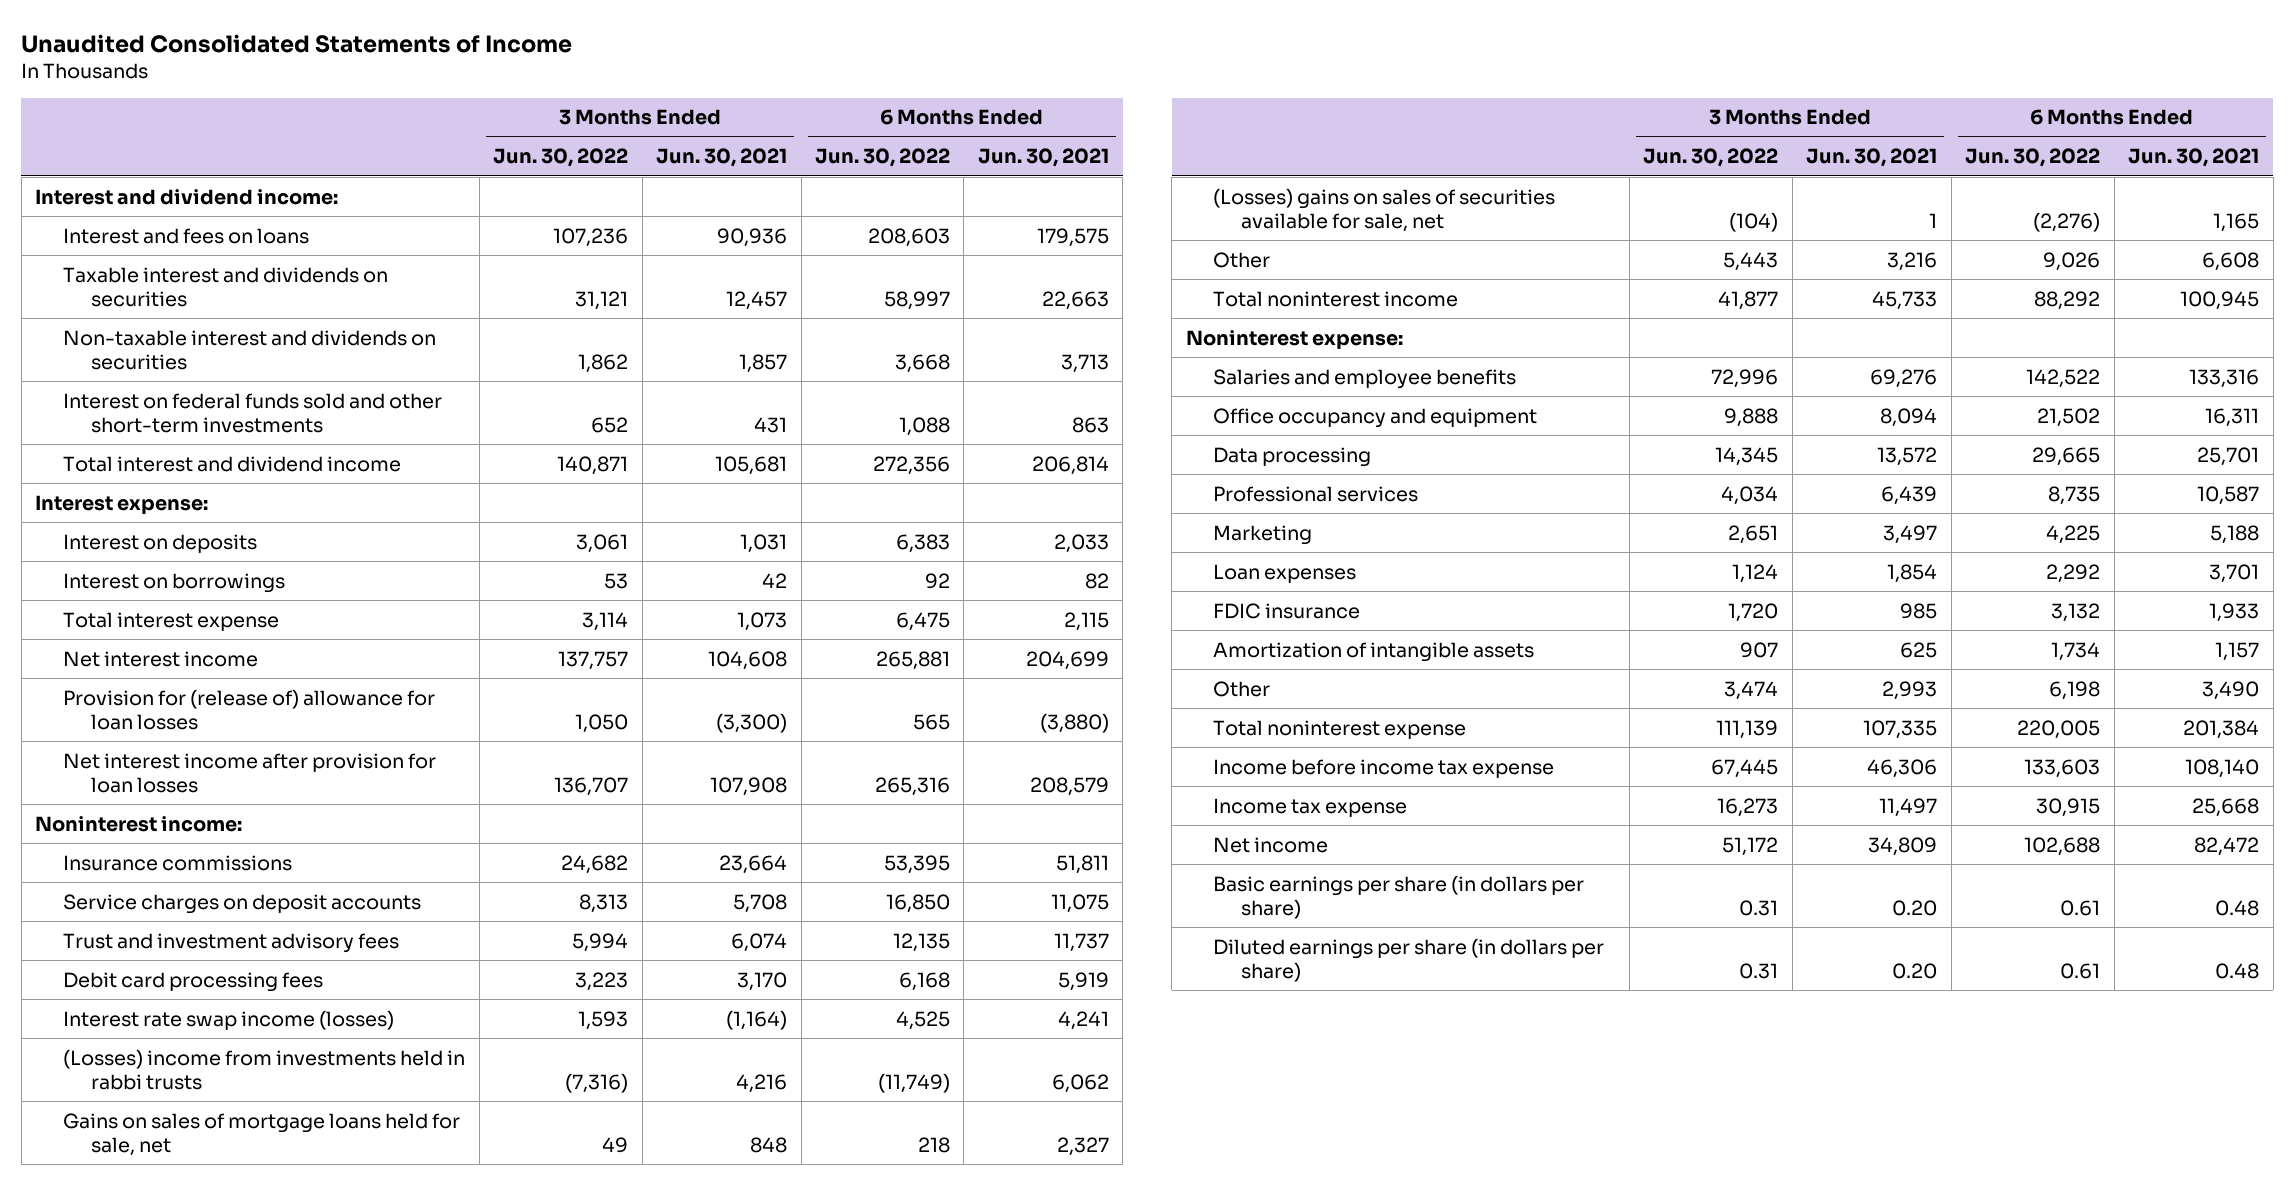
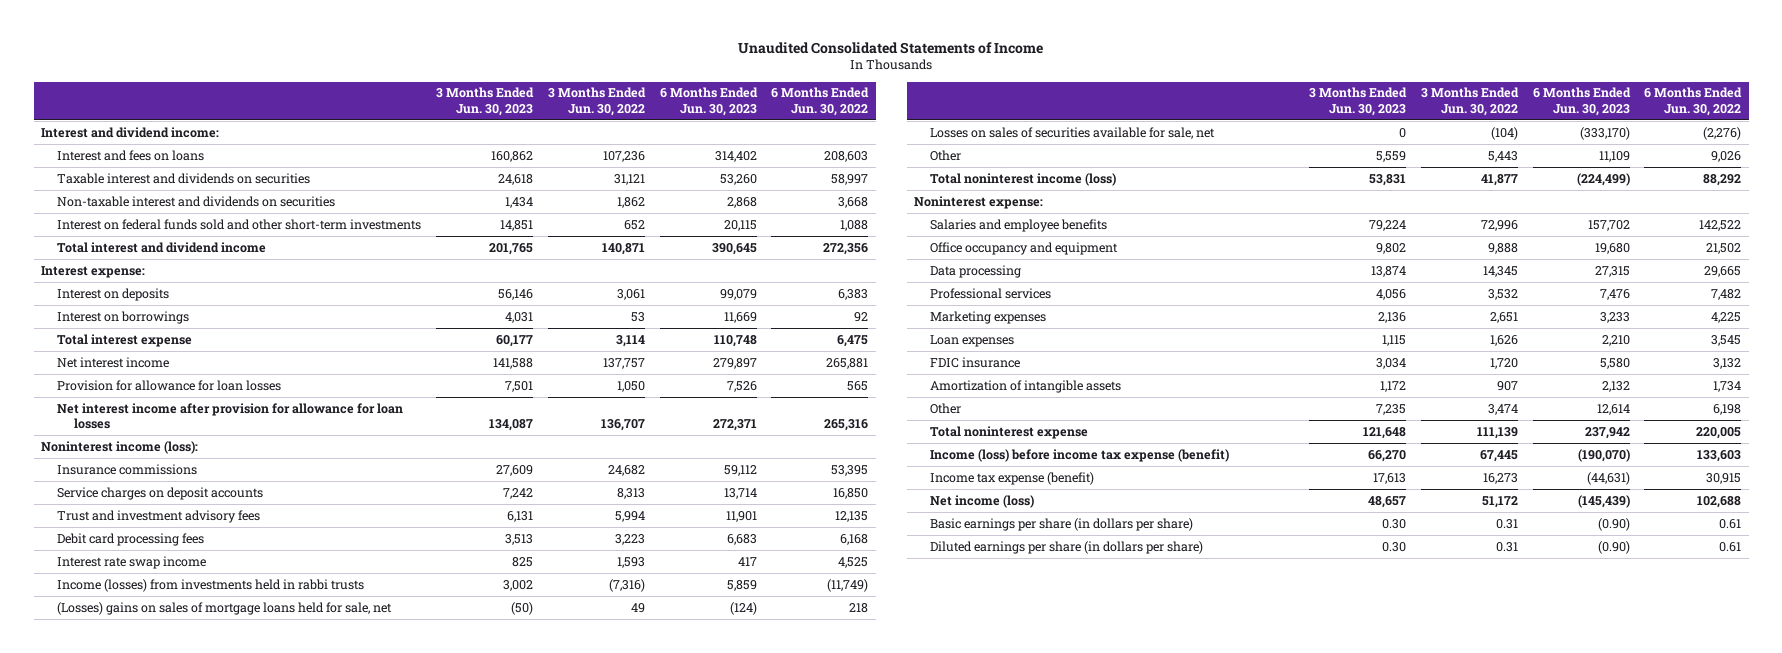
- | 3 Months Ended Jun. 30, 2022 | 3 Months Ended Jun. 30, 2021 | 6 Months Ended Jun. 30, 2022 | 6 Months Ended Jun. 30, 2021
+ | 3 Months Ended Jun. 30, 2023 | 3 Months Ended Jun. 30, 2022 | 6 Months Ended Jun. 30, 2023 | 6 Months Ended Jun. 30, 2022
- Provision for (release of) allowance for loan losses | 1,050 | (3,300) | 565 | (3,880)
- Net interest income after provision for loan losses | 136,707 | 107,908 | 265,316 | 208,579
- Noninterest income:
+ Provision for allowance for loan losses | 7,501 | 1,050 | 7,526 | 565
+ Net interest income after provision for allowance for loan losses | 134,087 | 136,707 | 272,371 | 265,316
+ Noninterest income (loss):
- Interest rate swap income (losses) | 1,593 | (1,164) | 4,525 | 4,241
- (Losses) income from investments held in rabbi trusts | (7,316) | 4,216 | (11,749) | 6,062
- Gains on sales of mortgage loans held for sale, net | 49 | 848 | 218 | 2,327
- (Losses) gains on sales of securities available for sale, net | (104) | 1 | (2,276) | 1,165
+ Interest rate swap income | 825 | 1,593 | 417 | 4,525
+ Income (losses) from investments held in rabbi trusts | 3,002 | (7,316) | 5,859 | (11,749)
+ (Losses) gains on sales of mortgage loans held for sale, net | (50) | 49 | (124) | 218
+ Losses on sales of securities available for sale, net | 0 | (104) | (333,170) | (2,276)
- Total noninterest income | 41,877 | 45,733 | 88,292 | 100,945
+ Total noninterest income (loss) | 53,831 | 41,877 | (224,499) | 88,292
- Professional services | 4,034 | 6,439 | 8,735 | 10,587
- Marketing | 2,651 | 3,497 | 4,225 | 5,188
- Loan expenses | 1,124 | 1,854 | 2,292 | 3,701
+ Professional services | 4,056 | 3,532 | 7,476 | 7,482
+ Marketing expenses | 2,136 | 2,651 | 3,233 | 4,225
+ Loan expenses | 1,115 | 1,626 | 2,210 | 3,545
- Income before income tax expense | 67,445 | 46,306 | 133,603 | 108,140
- Income tax expense | 16,273 | 11,497 | 30,915 | 25,668
- Net income | 51,172 | 34,809 | 102,688 | 82,472
+ Income (loss) before income tax expense (benefit) | 66,270 | 67,445 | (190,070) | 133,603
+ Income tax expense (benefit) | 17,613 | 16,273 | (44,631) | 30,915
+ Net income (loss) | 48,657 | 51,172 | (145,439) | 102,688

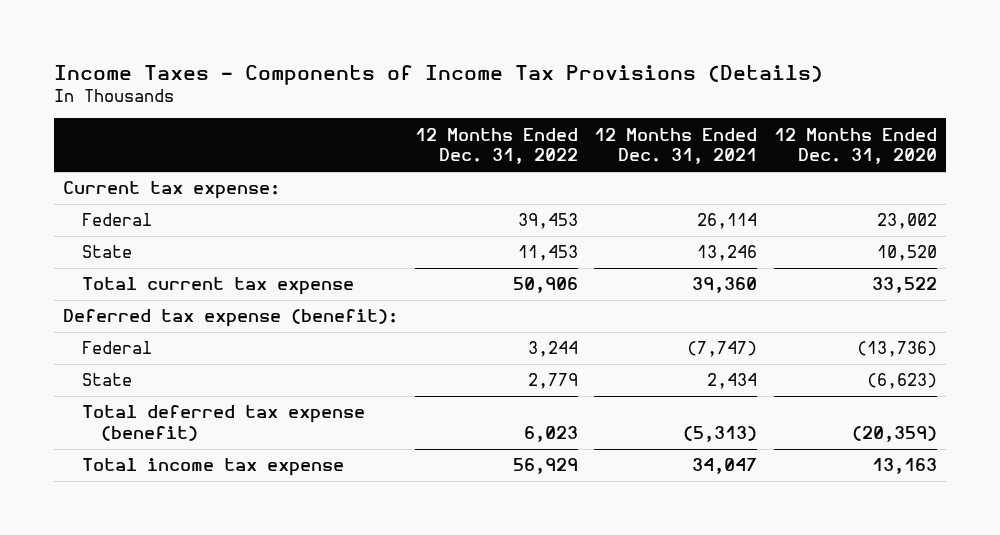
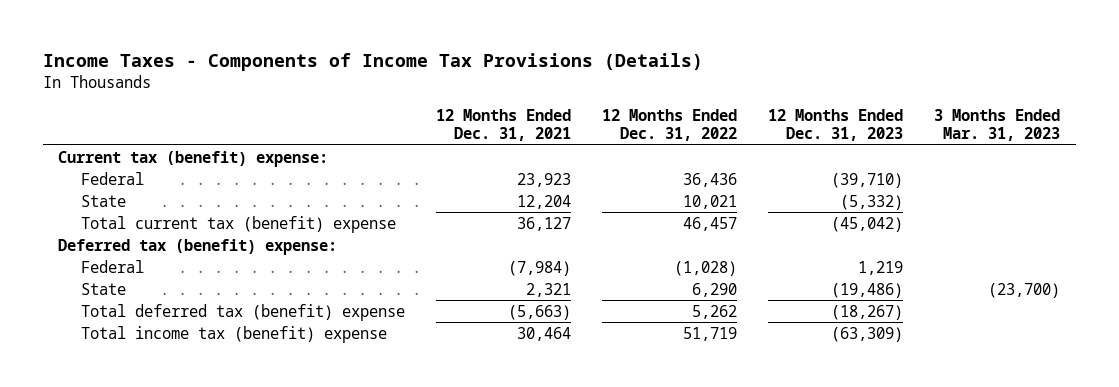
- | 12 Months Ended Dec. 31, 2022 | 12 Months Ended Dec. 31, 2021 | 12 Months Ended Dec. 31, 2020
+ | 12 Months Ended Dec. 31, 2021 | 12 Months Ended Dec. 31, 2022 | 12 Months Ended Dec. 31, 2023 | 3 Months Ended Mar. 31, 2023
- Current tax expense:
- Federal | 39,453 | 26,114 | 23,002
- State | 11,453 | 13,246 | 10,520
- Total current tax expense | 50,906 | 39,360 | 33,522
- Deferred tax expense (benefit):
- Federal | 3,244 | (7,747) | (13,736)
- State | 2,779 | 2,434 | (6,623)
- Total deferred tax expense (benefit) | 6,023 | (5,313) | (20,359)
- Total income tax expense | 56,929 | 34,047 | 13,163
+ Current tax (benefit) expense:
+ Federal | 23,923 | 36,436 | (39,710) |
+ State | 12,204 | 10,021 | (5,332) |
+ Total current tax (benefit) expense | 36,127 | 46,457 | (45,042) |
+ Deferred tax (benefit) expense:
+ Federal | (7,984) | (1,028) | 1,219 |
+ State | 2,321 | 6,290 | (19,486) | (23,700)
+ Total deferred tax (benefit) expense | (5,663) | 5,262 | (18,267) |
+ Total income tax (benefit) expense | 30,464 | 51,719 | (63,309) |

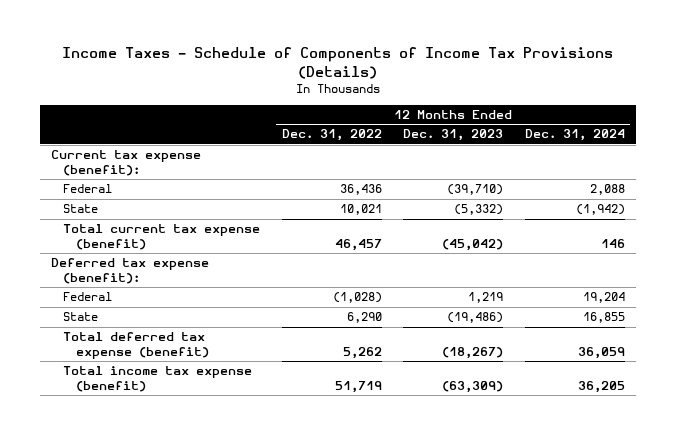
- Income Taxes - Components of Income Tax Provisions (Details)
+ Income Taxes - Schedule of Components of Income Tax Provisions (Details)
- | 12 Months Ended Dec. 31, 2021 | 12 Months Ended Dec. 31, 2022 | 12 Months Ended Dec. 31, 2023 | 3 Months Ended Mar. 31, 2023
+ | 12 Months Ended Dec. 31, 2022 | 12 Months Ended Dec. 31, 2023 | 12 Months Ended Dec. 31, 2024
- Current tax (benefit) expense:
+ Current tax expense (benefit):
- Total current tax (benefit) expense | 36,127 | 46,457 | (45,042) |
- Deferred tax (benefit) expense:
+ Total current tax expense (benefit) | 46,457 | (45,042) | 146
+ Deferred tax expense (benefit):
- Total deferred tax (benefit) expense | (5,663) | 5,262 | (18,267) |
- Total income tax (benefit) expense | 30,464 | 51,719 | (63,309) |
+ Total deferred tax expense (benefit) | 5,262 | (18,267) | 36,059
+ Total income tax expense (benefit) | 51,719 | (63,309) | 36,205

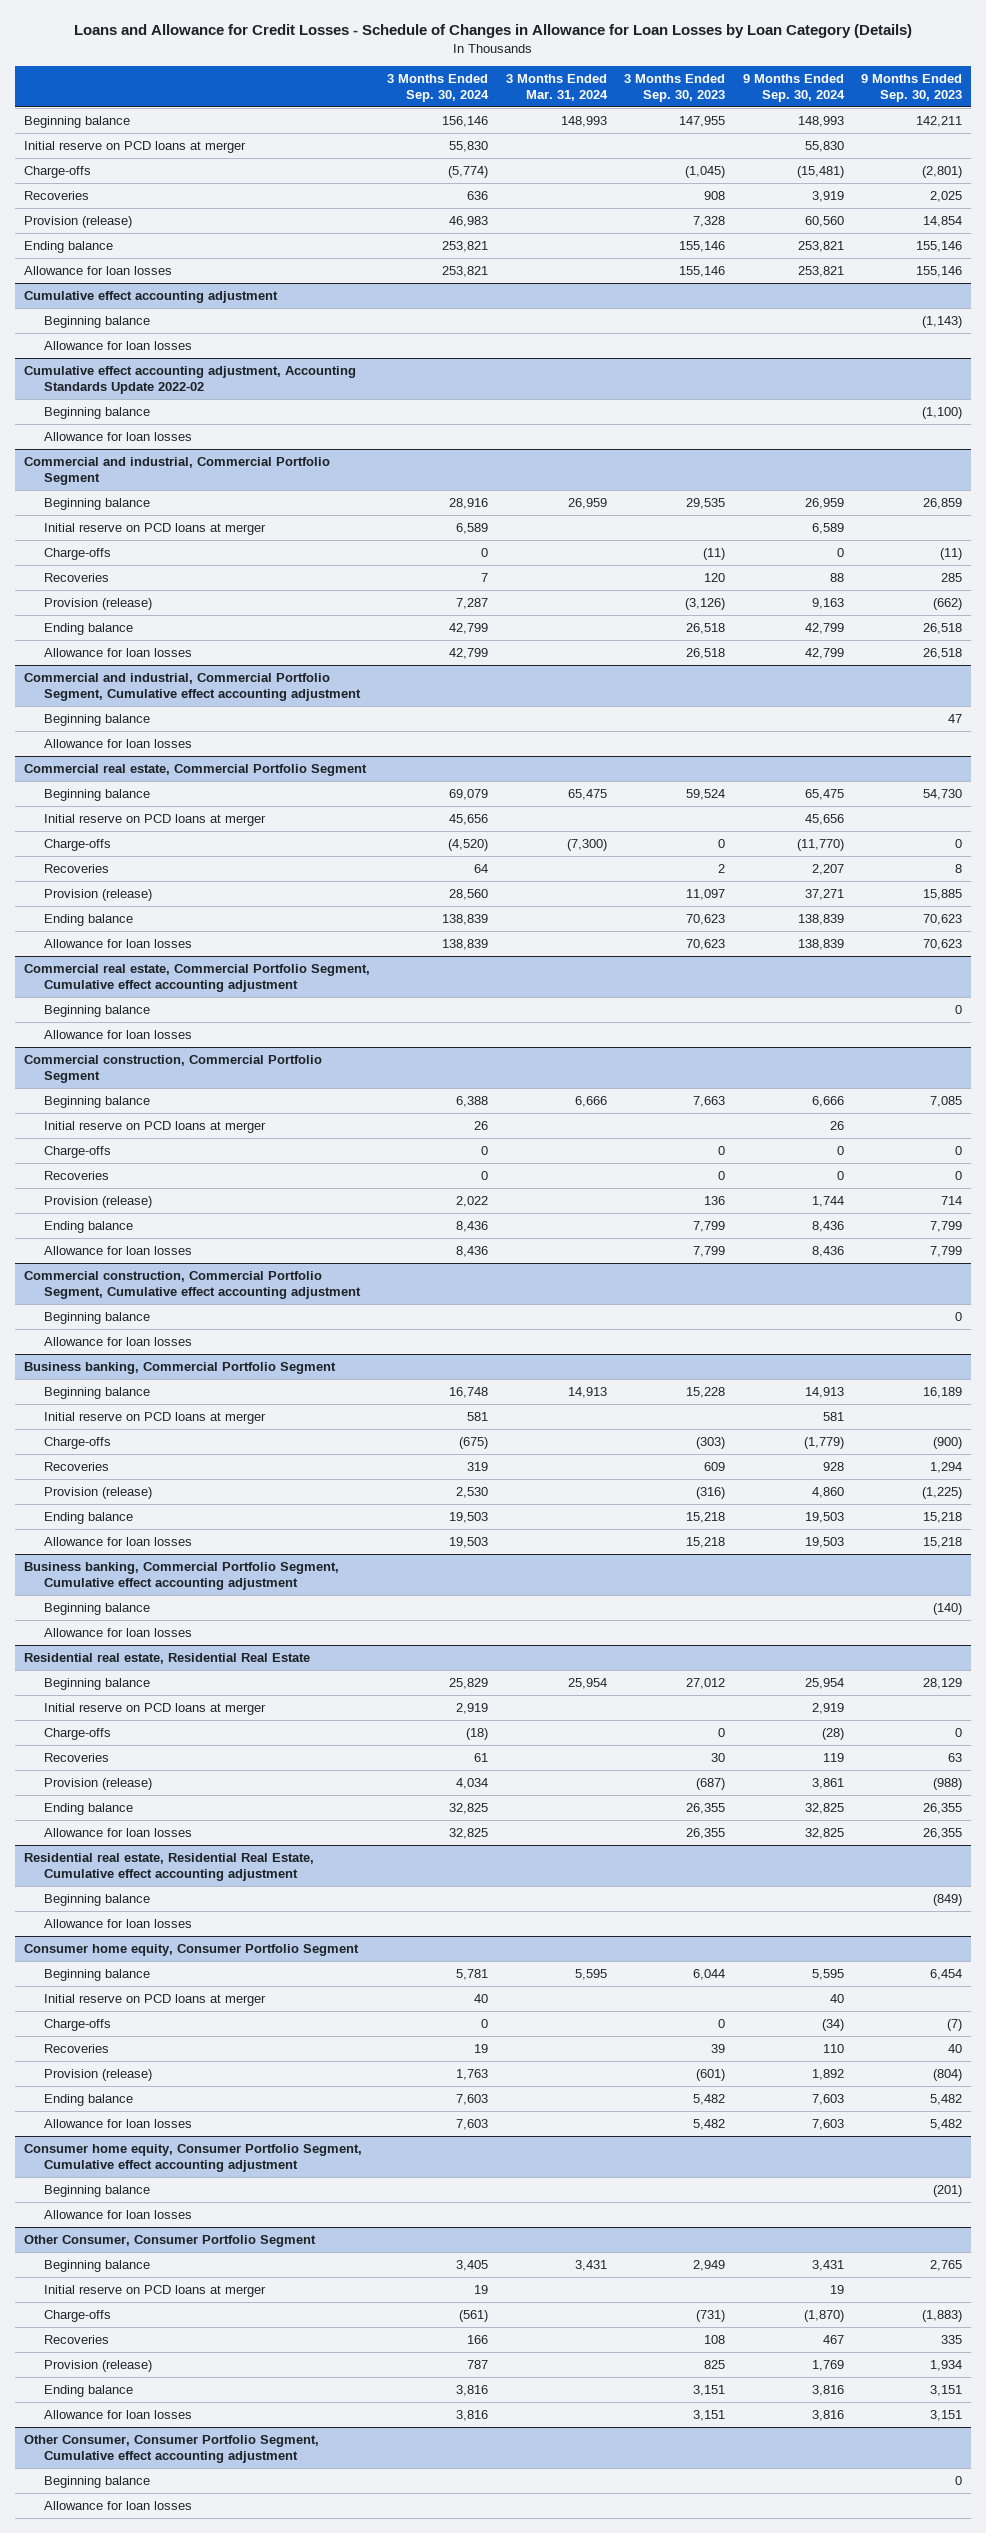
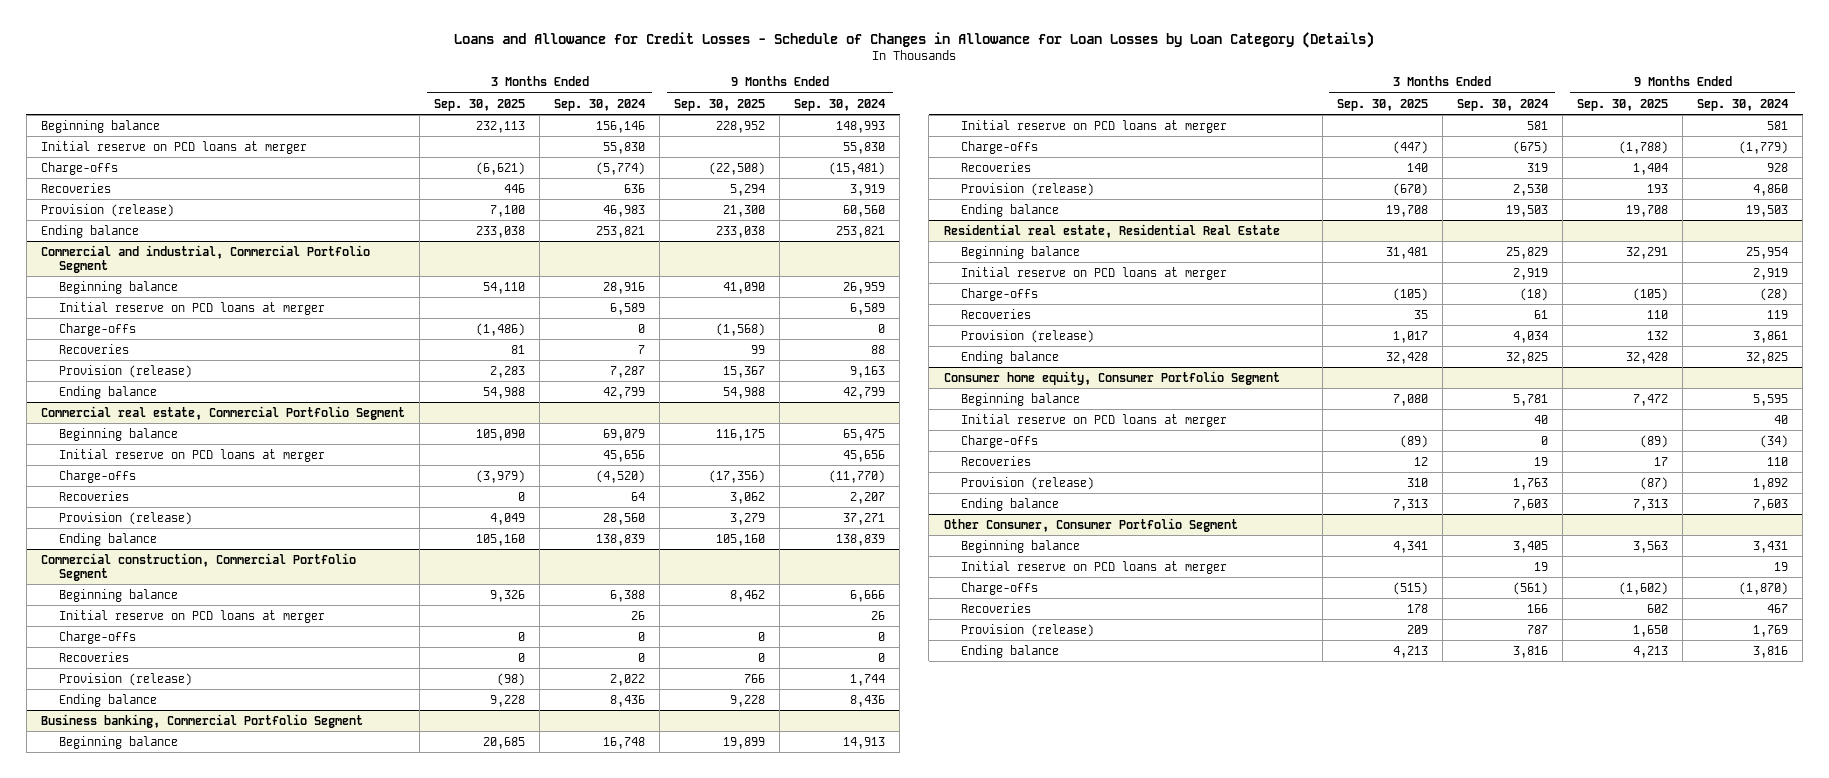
- | 3 Months Ended Sep. 30, 2024 | 3 Months Ended Mar. 31, 2024 | 3 Months Ended Sep. 30, 2023 | 9 Months Ended Sep. 30, 2024 | 9 Months Ended Sep. 30, 2023
+ | 3 Months Ended Sep. 30, 2025 | 3 Months Ended Sep. 30, 2024 | 9 Months Ended Sep. 30, 2025 | 9 Months Ended Sep. 30, 2024
- Allowance for loan losses | 253,821 | | 155,146 | 253,821 | 155,146
- Cumulative effect accounting adjustment
- Beginning balance | | | | | (1,143)
- Allowance for loan losses
- Cumulative effect accounting adjustment, Accounting Standards Update 2022-02
- Beginning balance | | | | | (1,100)
- Allowance for loan losses
@ Commercial and industrial, Commercial Portfolio Segment
- Allowance for loan losses | 42,799 | | 26,518 | 42,799 | 26,518
- Commercial and industrial, Commercial Portfolio Segment, Cumulative effect accounting adjustment
- Beginning balance | | | | | 47
- Allowance for loan losses
@ Commercial real estate, Commercial Portfolio Segment
- Allowance for loan losses | 138,839 | | 70,623 | 138,839 | 70,623
- Commercial real estate, Commercial Portfolio Segment, Cumulative effect accounting adjustment
- Beginning balance | | | | | 0
- Allowance for loan losses
@ Commercial construction, Commercial Portfolio Segment
- Allowance for loan losses | 8,436 | | 7,799 | 8,436 | 7,799
- Commercial construction, Commercial Portfolio Segment, Cumulative effect accounting adjustment
- Beginning balance | | | | | 0
- Allowance for loan losses
@ Business banking, Commercial Portfolio Segment
- Allowance for loan losses | 19,503 | | 15,218 | 19,503 | 15,218
- Business banking, Commercial Portfolio Segment, Cumulative effect accounting adjustment
- Beginning balance | | | | | (140)
- Allowance for loan losses
@ Residential real estate, Residential Real Estate
- Allowance for loan losses | 32,825 | | 26,355 | 32,825 | 26,355
- Residential real estate, Residential Real Estate, Cumulative effect accounting adjustment
- Beginning balance | | | | | (849)
- Allowance for loan losses
@ Consumer home equity, Consumer Portfolio Segment
- Allowance for loan losses | 7,603 | | 5,482 | 7,603 | 5,482
- Consumer home equity, Consumer Portfolio Segment, Cumulative effect accounting adjustment
- Beginning balance | | | | | (201)
- Allowance for loan losses
@ Other Consumer, Consumer Portfolio Segment
- Allowance for loan losses | 3,816 | | 3,151 | 3,816 | 3,151
- Other Consumer, Consumer Portfolio Segment, Cumulative effect accounting adjustment
- Beginning balance | | | | | 0
- Allowance for loan losses

